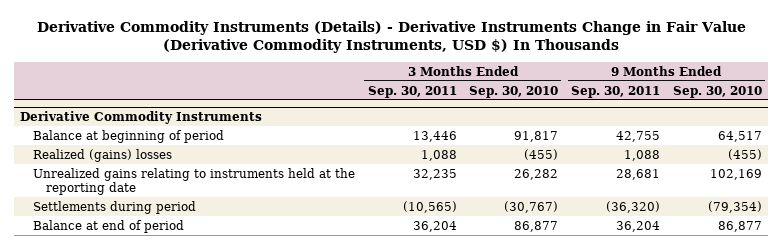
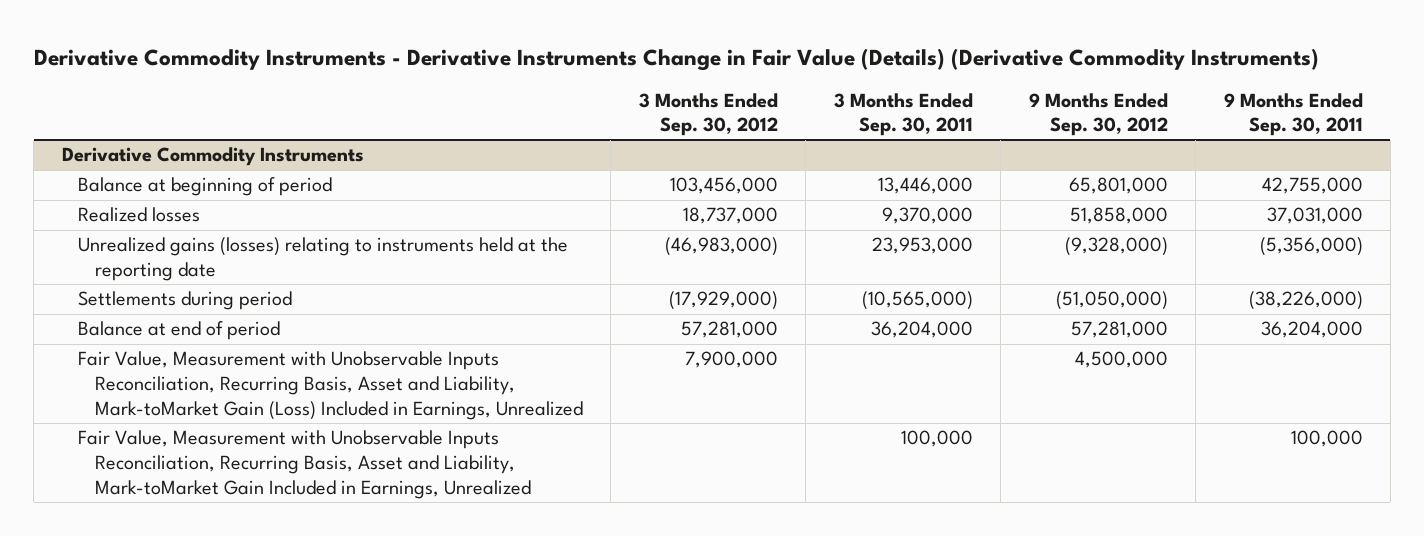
- Derivative Commodity Instruments (Details) - Derivative Instruments Change in Fair Value (Derivative Commodity Instruments, USD $) In Thousands
+ Derivative Commodity Instruments - Derivative Instruments Change in Fair Value (Details) (Derivative Commodity Instruments)
- | 3 Months Ended Sep. 30, 2011 | 3 Months Ended Sep. 30, 2010 | 9 Months Ended Sep. 30, 2011 | 9 Months Ended Sep. 30, 2010
+ | 3 Months Ended Sep. 30, 2012 | 3 Months Ended Sep. 30, 2011 | 9 Months Ended Sep. 30, 2012 | 9 Months Ended Sep. 30, 2011
@ Derivative Commodity Instruments
- Balance at beginning of period | 13,446 | 91,817 | 42,755 | 64,517
- Realized (gains) losses | 1,088 | (455) | 1,088 | (455)
- Unrealized gains relating to instruments held at the reporting date | 32,235 | 26,282 | 28,681 | 102,169
- Settlements during period | (10,565) | (30,767) | (36,320) | (79,354)
- Balance at end of period | 36,204 | 86,877 | 36,204 | 86,877
+ Balance at beginning of period | 103,456,000 | 13,446,000 | 65,801,000 | 42,755,000
+ Realized losses | 18,737,000 | 9,370,000 | 51,858,000 | 37,031,000
+ Unrealized gains (losses) relating to instruments held at the reporting date | (46,983,000) | 23,953,000 | (9,328,000) | (5,356,000)
+ Settlements during period | (17,929,000) | (10,565,000) | (51,050,000) | (38,226,000)
+ Balance at end of period | 57,281,000 | 36,204,000 | 57,281,000 | 36,204,000
+ Fair Value, Measurement with Unobservable Inputs Reconciliation, Recurring Basis, Asset and Liability, Mark-toMarket Gain (Loss) Included in Earnings, Unrealized | 7,900,000 | | 4,500,000 |
+ Fair Value, Measurement with Unobservable Inputs Reconciliation, Recurring Basis, Asset and Liability, Mark-toMarket Gain Included in Earnings, Unrealized | | 100,000 | | 100,000

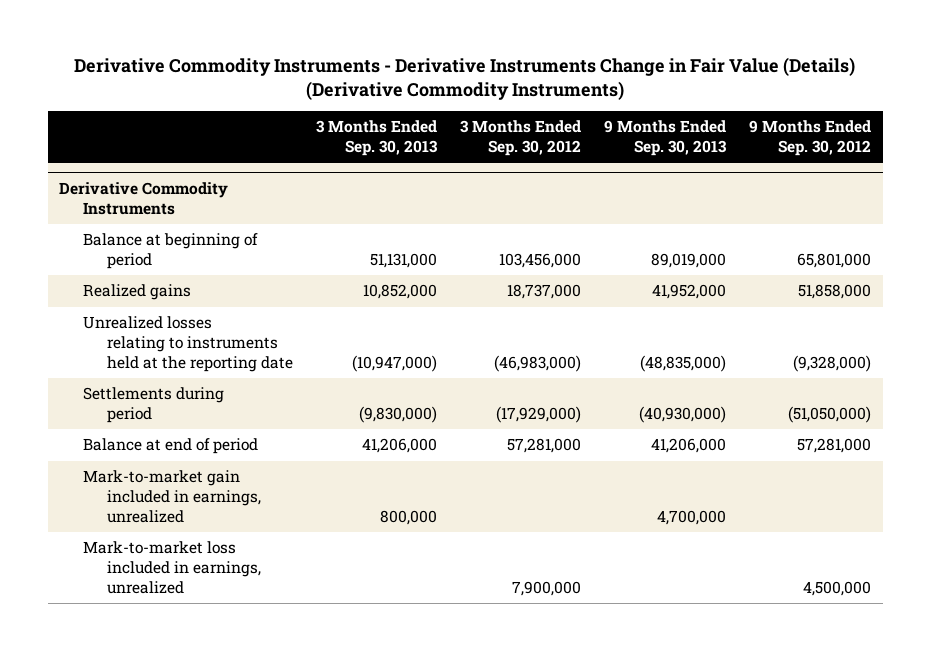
- | 3 Months Ended Sep. 30, 2012 | 3 Months Ended Sep. 30, 2011 | 9 Months Ended Sep. 30, 2012 | 9 Months Ended Sep. 30, 2011
+ | 3 Months Ended Sep. 30, 2013 | 3 Months Ended Sep. 30, 2012 | 9 Months Ended Sep. 30, 2013 | 9 Months Ended Sep. 30, 2012
@ Derivative Commodity Instruments
- Realized losses | 18,737,000 | 9,370,000 | 51,858,000 | 37,031,000
- Unrealized gains (losses) relating to instruments held at the reporting date | (46,983,000) | 23,953,000 | (9,328,000) | (5,356,000)
+ Realized gains | 10,852,000 | 18,737,000 | 41,952,000 | 51,858,000
+ Unrealized losses relating to instruments held at the reporting date | (10,947,000) | (46,983,000) | (48,835,000) | (9,328,000)
- Fair Value, Measurement with Unobservable Inputs Reconciliation, Recurring Basis, Asset and Liability, Mark-toMarket Gain (Loss) Included in Earnings, Unrealized | 7,900,000 | | 4,500,000 |
- Fair Value, Measurement with Unobservable Inputs Reconciliation, Recurring Basis, Asset and Liability, Mark-toMarket Gain Included in Earnings, Unrealized | | 100,000 | | 100,000
+ Mark-to-market gain included in earnings, unrealized | 800,000 | | 4,700,000 |
+ Mark-to-market loss included in earnings, unrealized | | 7,900,000 | | 4,500,000

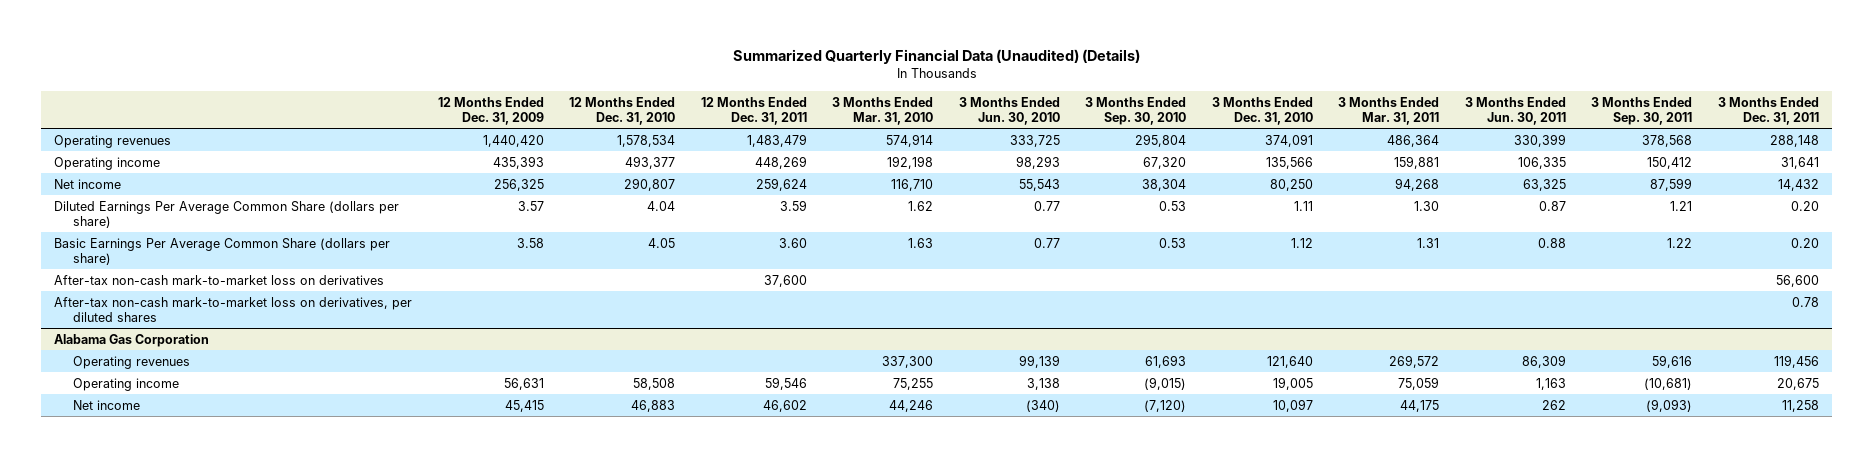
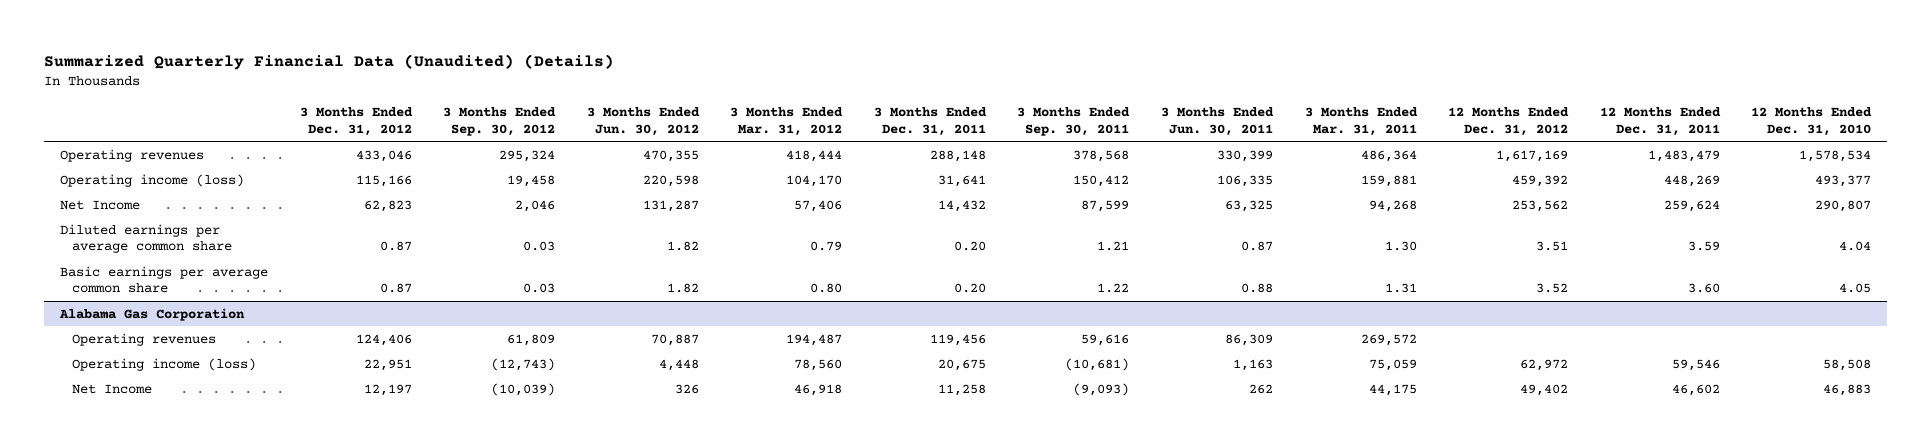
- | 12 Months Ended Dec. 31, 2009 | 12 Months Ended Dec. 31, 2010 | 12 Months Ended Dec. 31, 2011 | 3 Months Ended Mar. 31, 2010 | 3 Months Ended Jun. 30, 2010 | 3 Months Ended Sep. 30, 2010 | 3 Months Ended Dec. 31, 2010 | 3 Months Ended Mar. 31, 2011 | 3 Months Ended Jun. 30, 2011 | 3 Months Ended Sep. 30, 2011 | 3 Months Ended Dec. 31, 2011
+ | 3 Months Ended Dec. 31, 2012 | 3 Months Ended Sep. 30, 2012 | 3 Months Ended Jun. 30, 2012 | 3 Months Ended Mar. 31, 2012 | 3 Months Ended Dec. 31, 2011 | 3 Months Ended Sep. 30, 2011 | 3 Months Ended Jun. 30, 2011 | 3 Months Ended Mar. 31, 2011 | 12 Months Ended Dec. 31, 2012 | 12 Months Ended Dec. 31, 2011 | 12 Months Ended Dec. 31, 2010
- Operating income | 435,393 | 493,377 | 448,269 | 192,198 | 98,293 | 67,320 | 135,566 | 159,881 | 106,335 | 150,412 | 31,641
- Net income | 256,325 | 290,807 | 259,624 | 116,710 | 55,543 | 38,304 | 80,250 | 94,268 | 63,325 | 87,599 | 14,432
- Diluted Earnings Per Average Common Share (dollars per share) | 3.57 | 4.04 | 3.59 | 1.62 | 0.77 | 0.53 | 1.11 | 1.30 | 0.87 | 1.21 | 0.20
- Basic Earnings Per Average Common Share (dollars per share) | 3.58 | 4.05 | 3.60 | 1.63 | 0.77 | 0.53 | 1.12 | 1.31 | 0.88 | 1.22 | 0.20
- After-tax non-cash mark-to-market loss on derivatives | | | 37,600 | | | | | | | | 56,600
- After-tax non-cash mark-to-market loss on derivatives, per diluted shares | | | | | | | | | | | 0.78
+ Operating income (loss) | 115,166 | 19,458 | 220,598 | 104,170 | 31,641 | 150,412 | 106,335 | 159,881 | 459,392 | 448,269 | 493,377
+ Net Income | 62,823 | 2,046 | 131,287 | 57,406 | 14,432 | 87,599 | 63,325 | 94,268 | 253,562 | 259,624 | 290,807
+ Diluted earnings per average common share | 0.87 | 0.03 | 1.82 | 0.79 | 0.20 | 1.21 | 0.87 | 1.30 | 3.51 | 3.59 | 4.04
+ Basic earnings per average common share | 0.87 | 0.03 | 1.82 | 0.80 | 0.20 | 1.22 | 0.88 | 1.31 | 3.52 | 3.60 | 4.05
@ Alabama Gas Corporation
- Operating income | 56,631 | 58,508 | 59,546 | 75,255 | 3,138 | (9,015) | 19,005 | 75,059 | 1,163 | (10,681) | 20,675
- Net income | 45,415 | 46,883 | 46,602 | 44,246 | (340) | (7,120) | 10,097 | 44,175 | 262 | (9,093) | 11,258
+ Operating income (loss) | 22,951 | (12,743) | 4,448 | 78,560 | 20,675 | (10,681) | 1,163 | 75,059 | 62,972 | 59,546 | 58,508
+ Net Income | 12,197 | (10,039) | 326 | 46,918 | 11,258 | (9,093) | 262 | 44,175 | 49,402 | 46,602 | 46,883

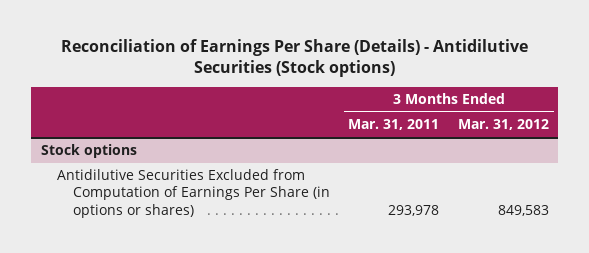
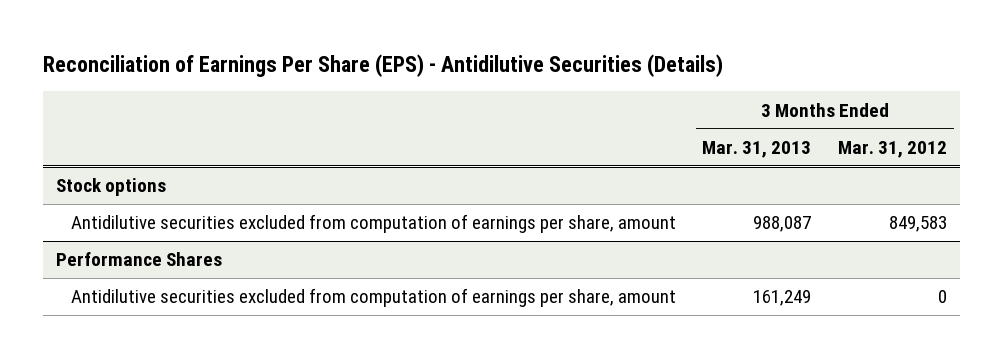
- Reconciliation of Earnings Per Share (Details) - Antidilutive Securities (Stock options)
+ Reconciliation of Earnings Per Share (EPS) - Antidilutive Securities (Details)
- | 3 Months Ended Mar. 31, 2011 | 3 Months Ended Mar. 31, 2012
+ | 3 Months Ended Mar. 31, 2013 | 3 Months Ended Mar. 31, 2012
@ Stock options
- Antidilutive Securities Excluded from Computation of Earnings Per Share (in options or shares) | 293,978 | 849,583
+ Antidilutive securities excluded from computation of earnings per share, amount | 988,087 | 849,583
+ Performance Shares
+ Antidilutive securities excluded from computation of earnings per share, amount | 161,249 | 0

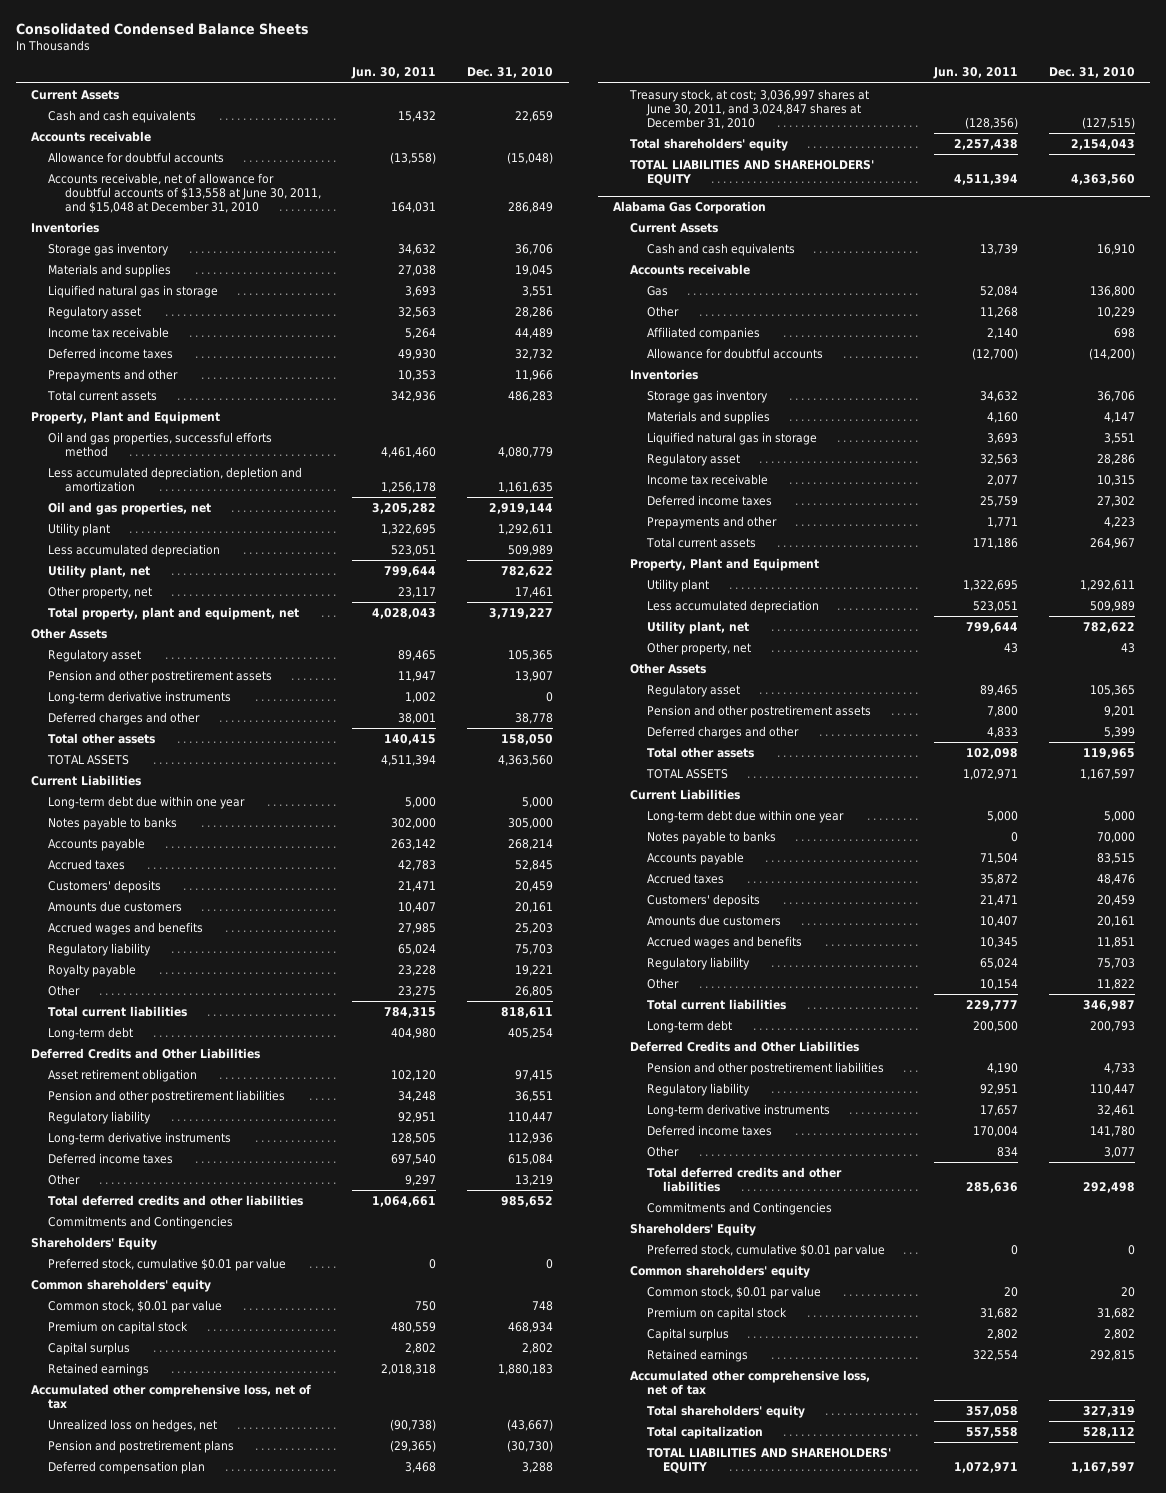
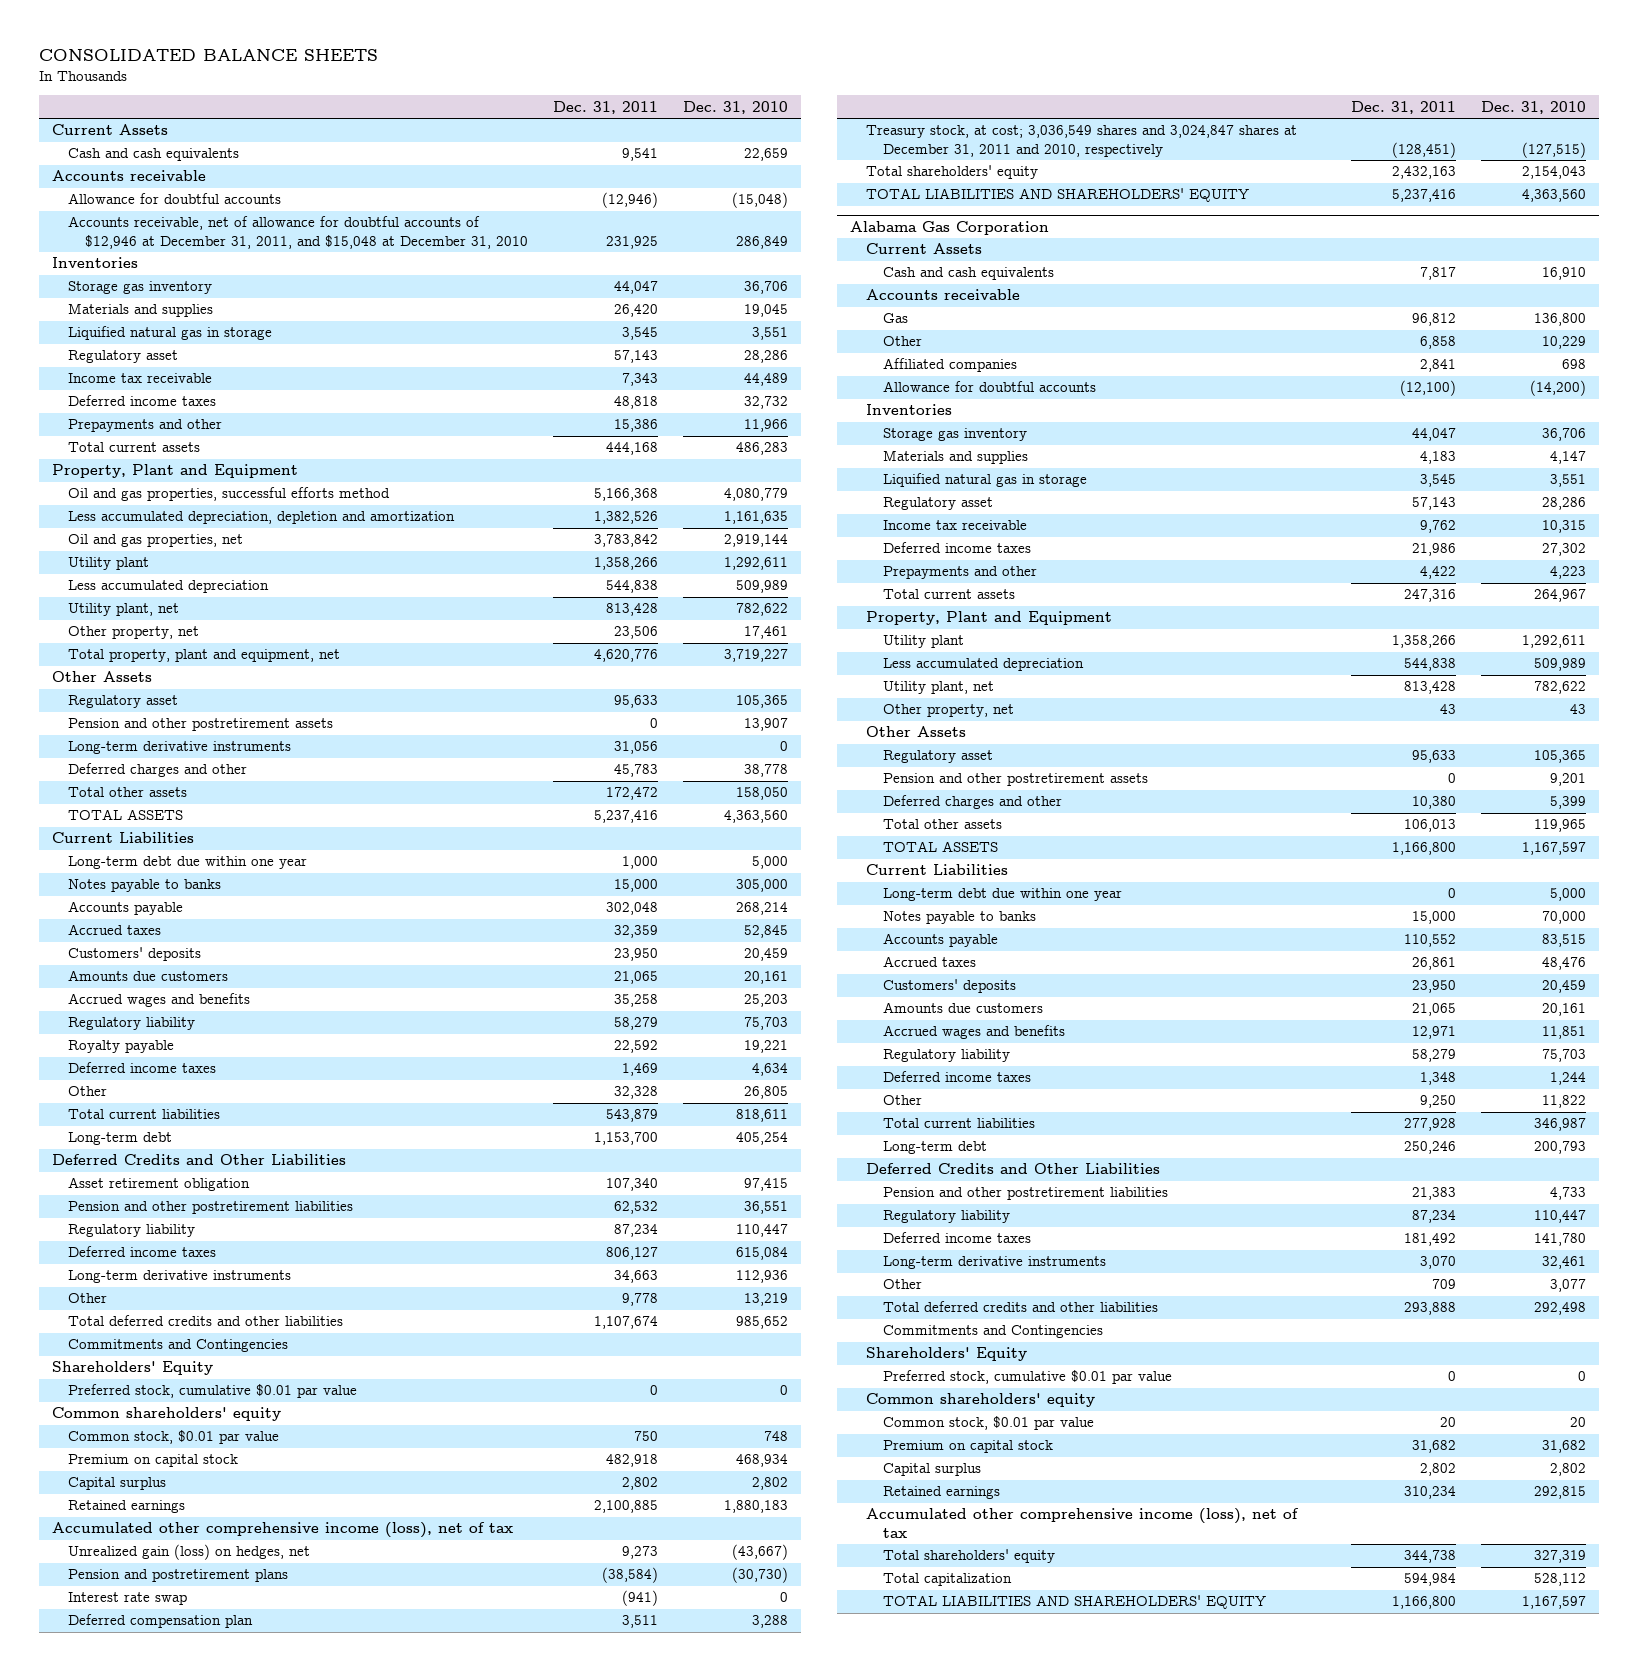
- Consolidated Condensed Balance Sheets
+ CONSOLIDATED BALANCE SHEETS
- | Jun. 30, 2011 | Dec. 31, 2010
+ | Dec. 31, 2011 | Dec. 31, 2010
- Accounts receivable, net of allowance for doubtful accounts of $13,558 at June 30, 2011, and $15,048 at December 31, 2010 | 164,031 | 286,849
+ Accounts receivable, net of allowance for doubtful accounts of $12,946 at December 31, 2011, and $15,048 at December 31, 2010 | 231,925 | 286,849
+ Deferred income taxes | 1,469 | 4,634
moved down: Long-term derivative instruments | 34,663 | 112,936
- Accumulated other comprehensive loss, net of tax
- Unrealized loss on hedges, net | (90,738) | (43,667)
+ Accumulated other comprehensive income (loss), net of tax
+ Unrealized gain (loss) on hedges, net | 9,273 | (43,667)
+ Interest rate swap | (941) | 0
- Treasury stock, at cost; 3,036,997 shares at June 30, 2011, and 3,024,847 shares at December 31, 2010 | (128,356) | (127,515)
+ Treasury stock, at cost; 3,036,549 shares and 3,024,847 shares at December 31, 2011 and 2010, respectively | (128,451) | (127,515)
@ Alabama Gas Corporation
+ Deferred income taxes | 1,348 | 1,244
moved down: Long-term derivative instruments | 3,070 | 32,461
- Accumulated other comprehensive loss, net of tax
+ Accumulated other comprehensive income (loss), net of tax

